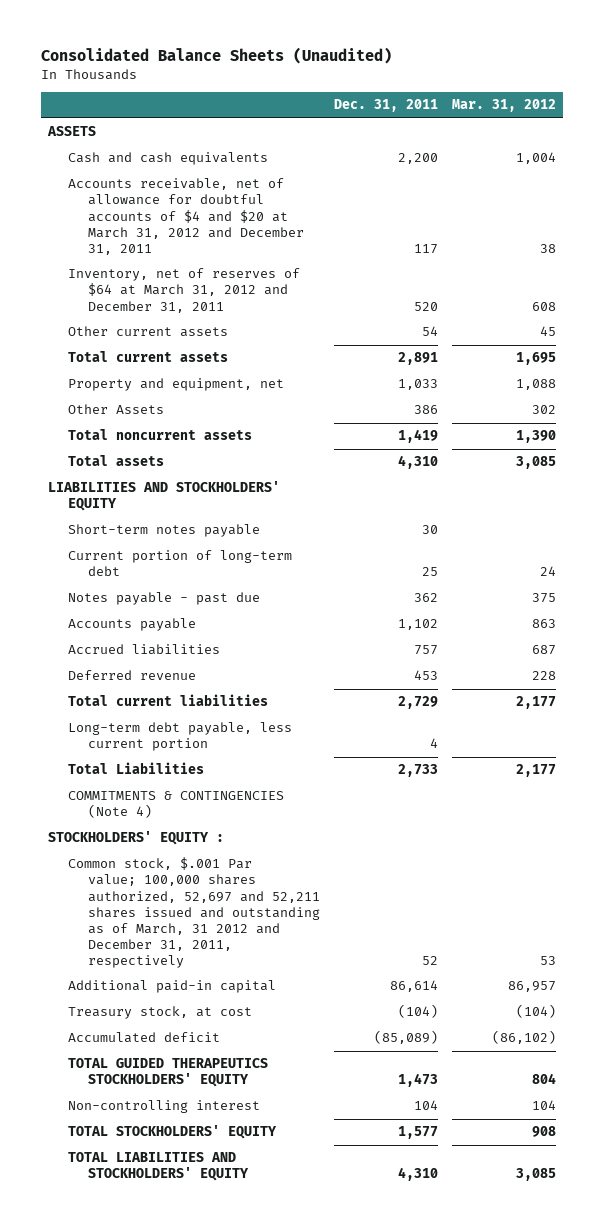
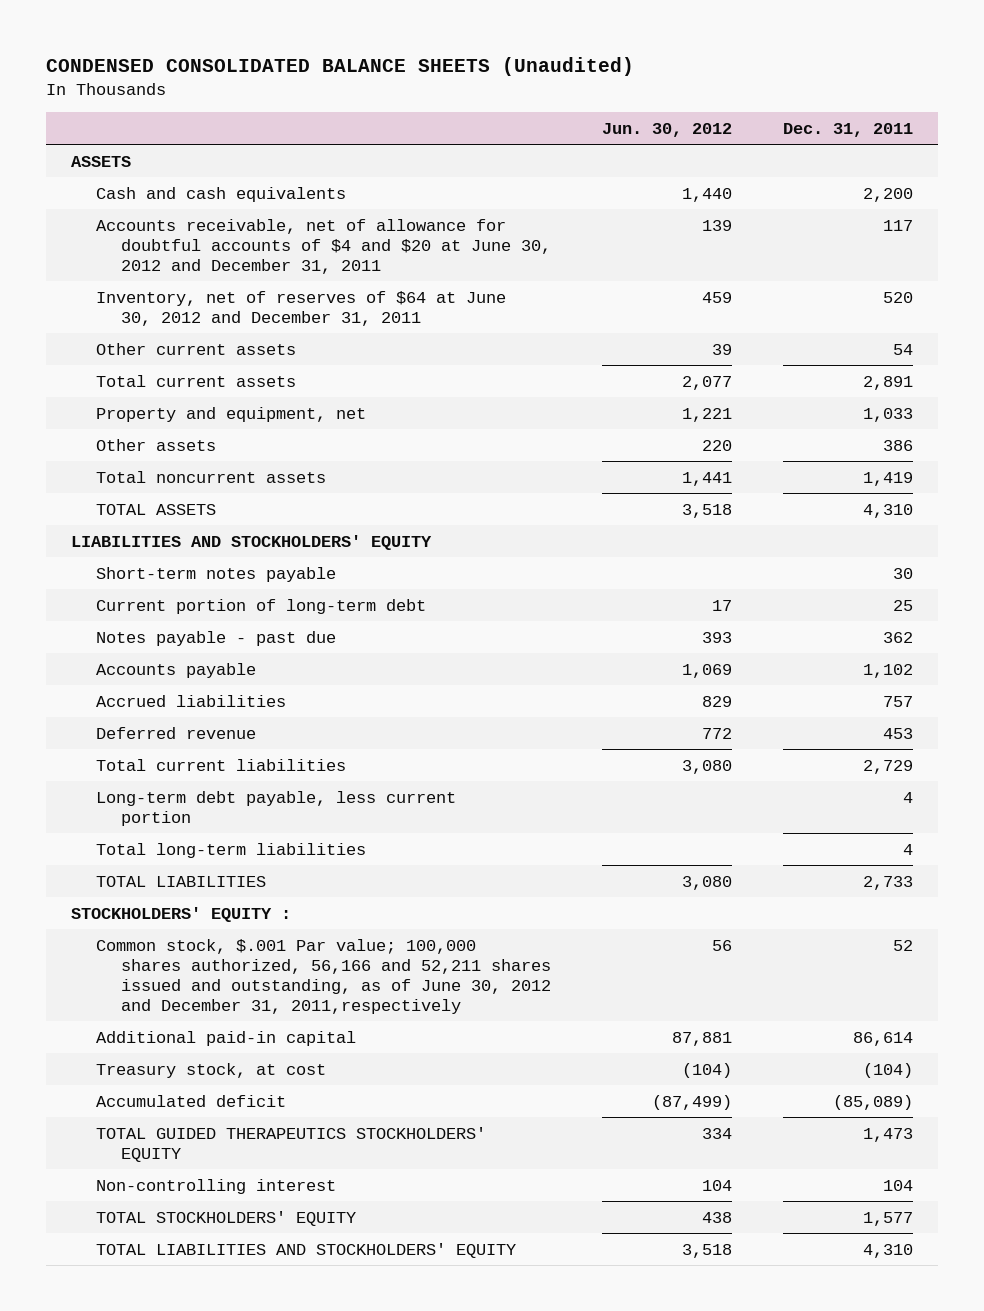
- Consolidated Balance Sheets (Unaudited)
+ CONDENSED CONSOLIDATED BALANCE SHEETS (Unaudited)
- | Dec. 31, 2011 | Mar. 31, 2012
+ | Jun. 30, 2012 | Dec. 31, 2011
- Accounts receivable, net of allowance for doubtful accounts of $4 and $20 at March 31, 2012 and December 31, 2011 | 117 | 38
- Inventory, net of reserves of $64 at March 31, 2012 and December 31, 2011 | 520 | 608
+ Accounts receivable, net of allowance for doubtful accounts of $4 and $20 at June 30, 2012 and December 31, 2011 | 139 | 117
+ Inventory, net of reserves of $64 at June 30, 2012 and December 31, 2011 | 459 | 520
- Other Assets | 386 | 302
+ Other assets | 220 | 386
- Total assets | 4,310 | 3,085
+ TOTAL ASSETS | 3,518 | 4,310
- Total Liabilities | 2,733 | 2,177
- COMMITMENTS & CONTINGENCIES (Note 4)
+ Total long-term liabilities | | 4
+ TOTAL LIABILITIES | 3,080 | 2,733
- Common stock, $.001 Par value; 100,000 shares authorized, 52,697 and 52,211 shares issued and outstanding as of March, 31 2012 and December 31, 2011, respectively | 52 | 53
+ Common stock, $.001 Par value; 100,000 shares authorized, 56,166 and 52,211 shares issued and outstanding, as of June 30, 2012 and December 31, 2011,respectively | 56 | 52

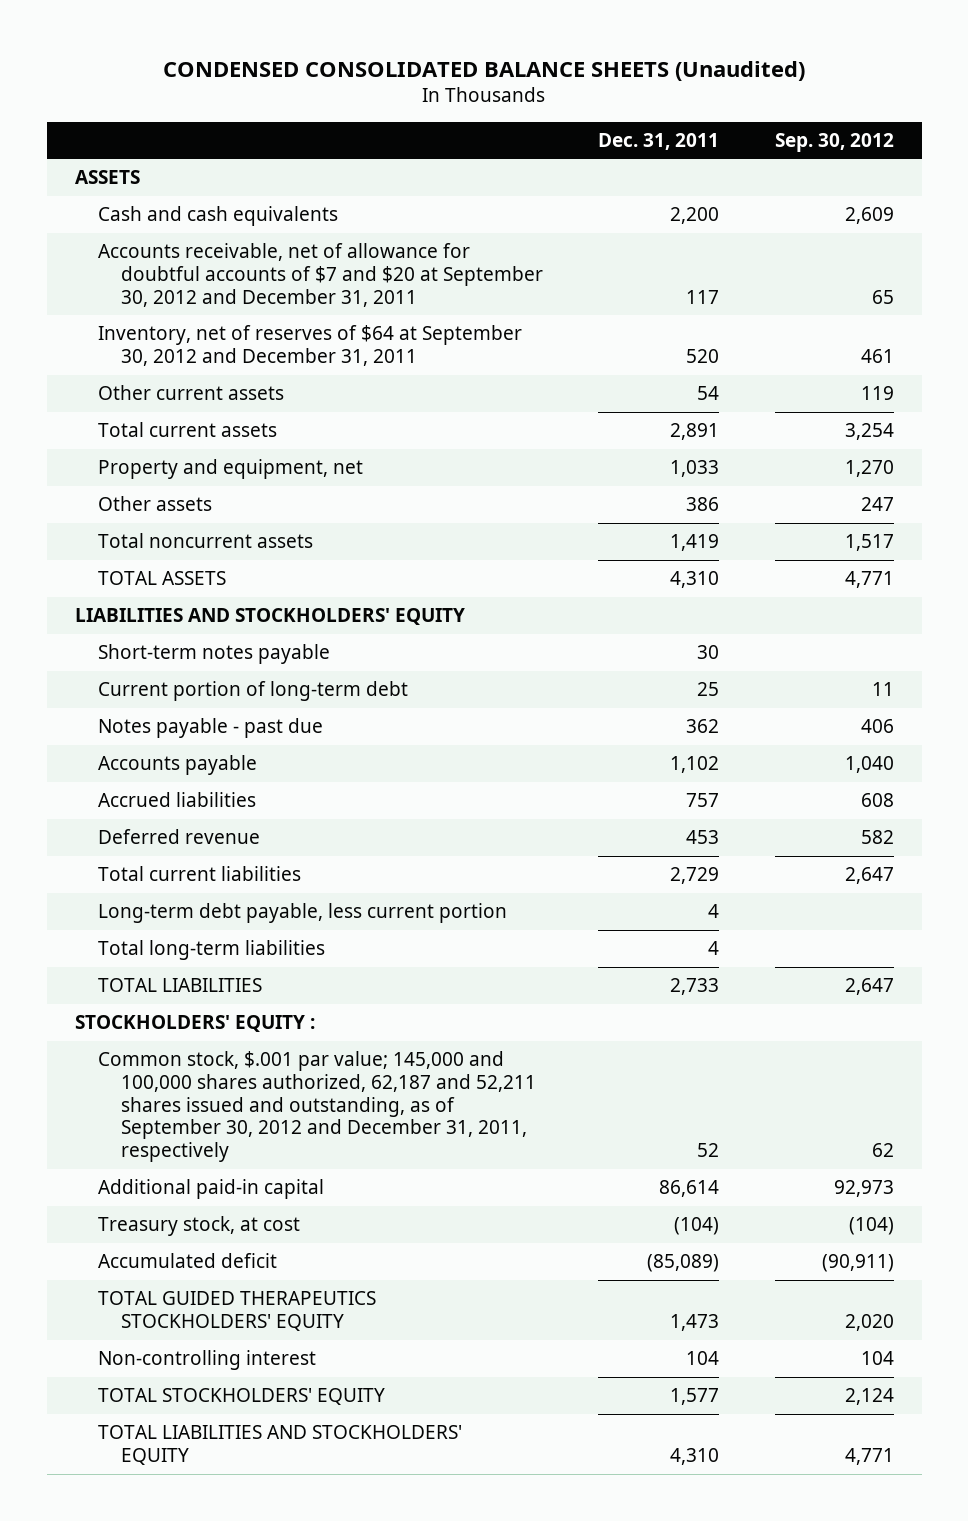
- | Jun. 30, 2012 | Dec. 31, 2011
+ | Dec. 31, 2011 | Sep. 30, 2012
- Accounts receivable, net of allowance for doubtful accounts of $4 and $20 at June 30, 2012 and December 31, 2011 | 139 | 117
- Inventory, net of reserves of $64 at June 30, 2012 and December 31, 2011 | 459 | 520
+ Accounts receivable, net of allowance for doubtful accounts of $7 and $20 at September 30, 2012 and December 31, 2011 | 117 | 65
+ Inventory, net of reserves of $64 at September 30, 2012 and December 31, 2011 | 520 | 461
- Common stock, $.001 Par value; 100,000 shares authorized, 56,166 and 52,211 shares issued and outstanding, as of June 30, 2012 and December 31, 2011,respectively | 56 | 52
+ Common stock, $.001 par value; 145,000 and 100,000 shares authorized, 62,187 and 52,211 shares issued and outstanding, as of September 30, 2012 and December 31, 2011, respectively | 52 | 62

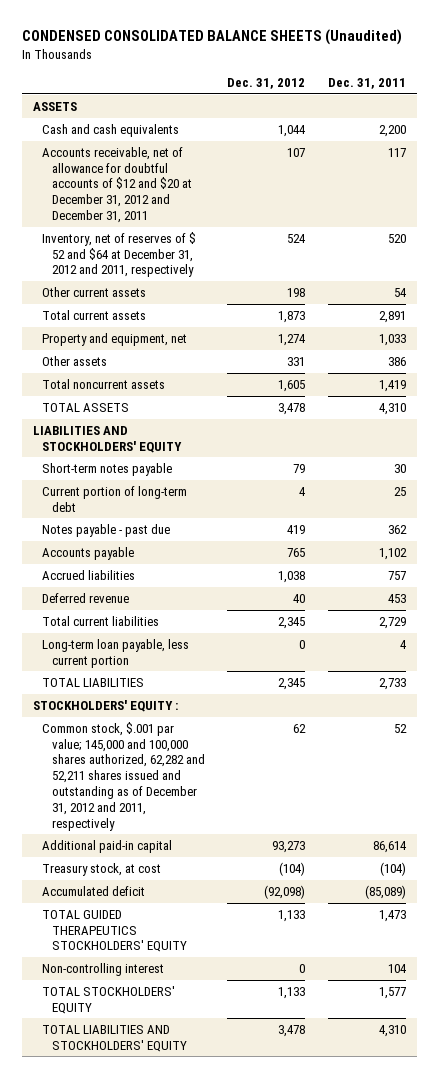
- | Dec. 31, 2011 | Sep. 30, 2012
+ | Dec. 31, 2012 | Dec. 31, 2011
- Accounts receivable, net of allowance for doubtful accounts of $7 and $20 at September 30, 2012 and December 31, 2011 | 117 | 65
- Inventory, net of reserves of $64 at September 30, 2012 and December 31, 2011 | 520 | 461
+ Accounts receivable, net of allowance for doubtful accounts of $12 and $20 at December 31, 2012 and December 31, 2011 | 107 | 117
+ Inventory, net of reserves of $ 52 and $64 at December 31, 2012 and 2011, respectively | 524 | 520
- Long-term debt payable, less current portion | 4 |
- Total long-term liabilities | 4 |
+ Long-term loan payable, less current portion | 0 | 4
- Common stock, $.001 par value; 145,000 and 100,000 shares authorized, 62,187 and 52,211 shares issued and outstanding, as of September 30, 2012 and December 31, 2011, respectively | 52 | 62
+ Common stock, $.001 par value; 145,000 and 100,000 shares authorized, 62,282 and 52,211 shares issued and outstanding as of December 31, 2012 and 2011, respectively | 62 | 52

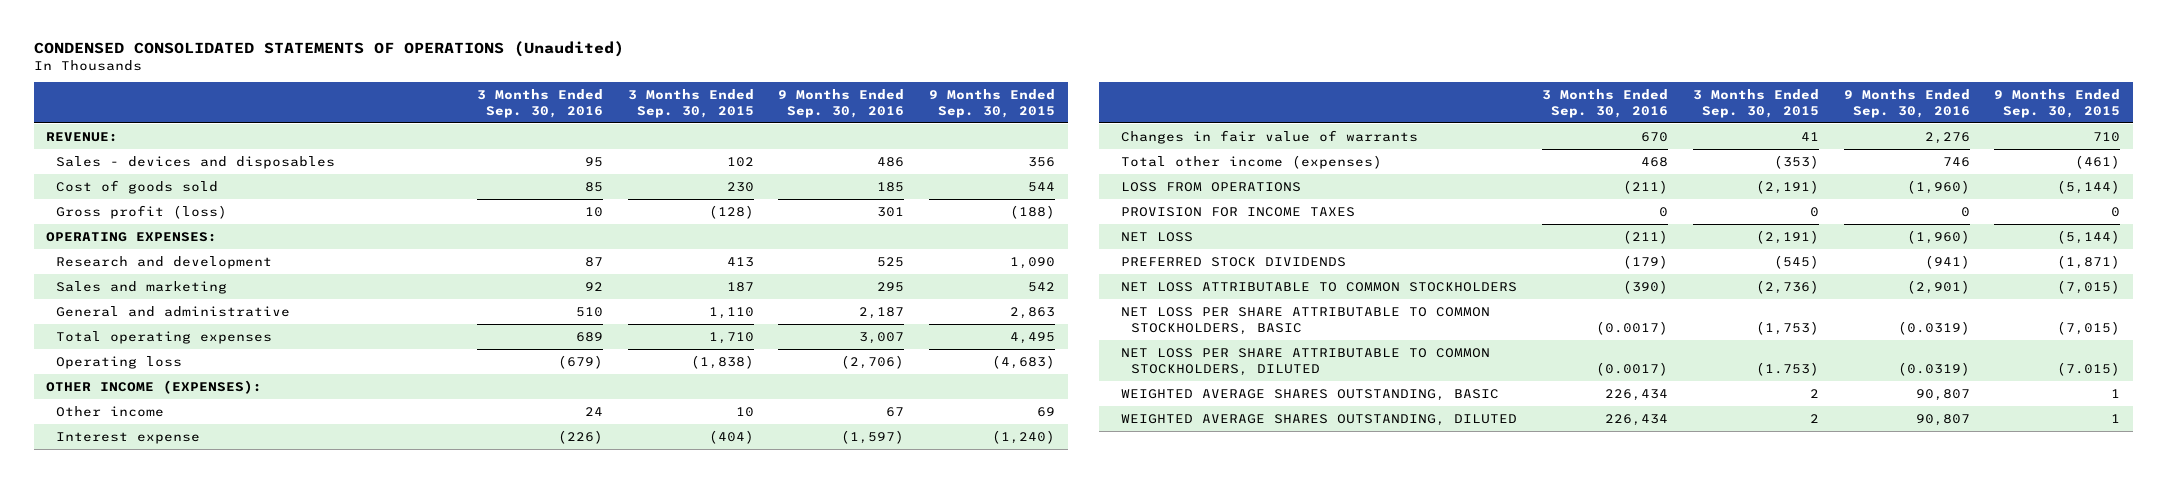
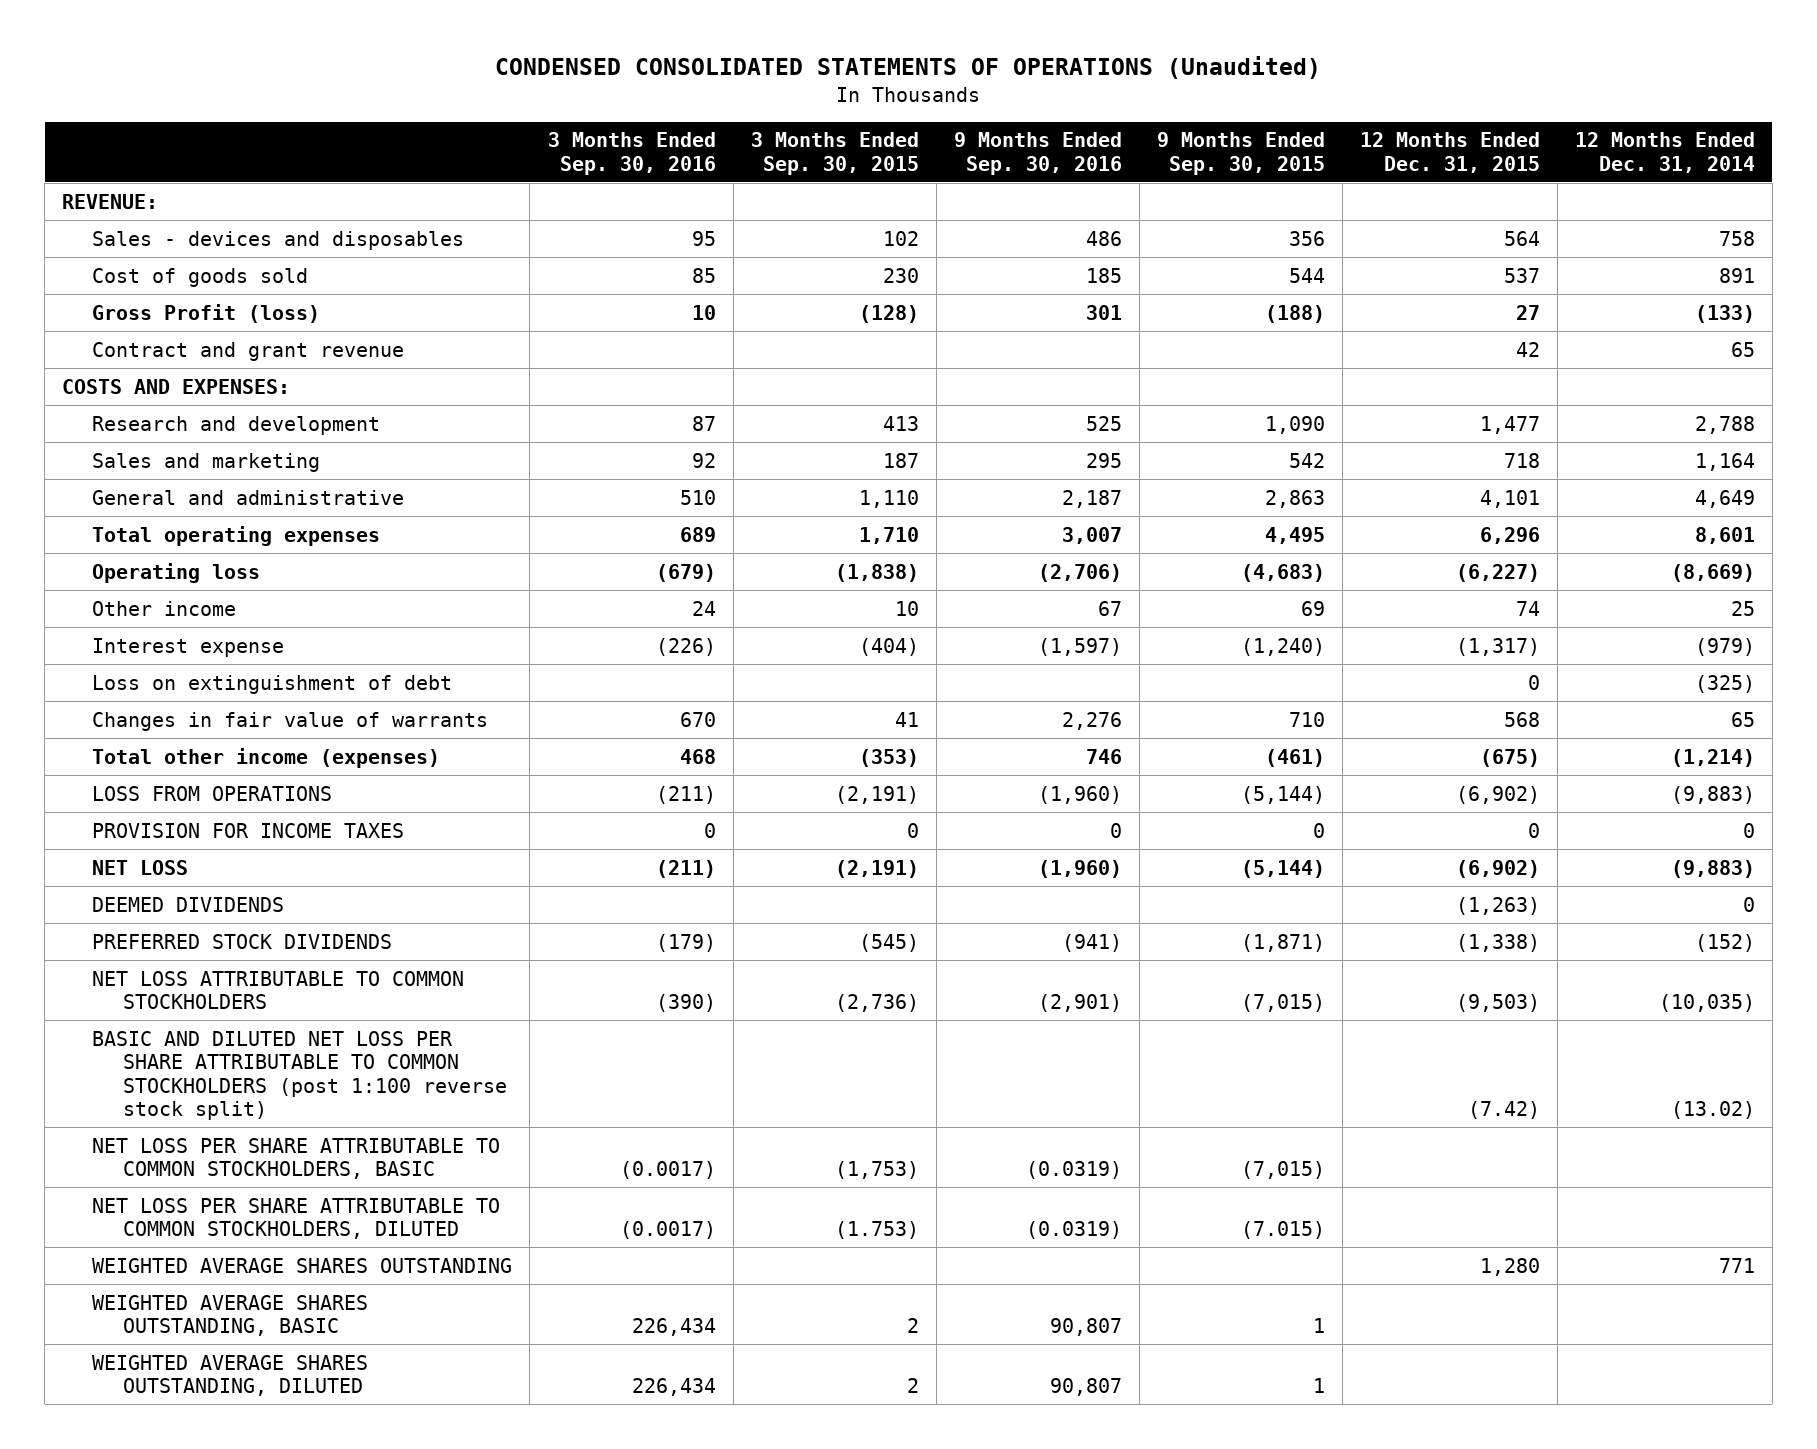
- | 3 Months Ended Sep. 30, 2016 | 3 Months Ended Sep. 30, 2015 | 9 Months Ended Sep. 30, 2016 | 9 Months Ended Sep. 30, 2015
+ | 3 Months Ended Sep. 30, 2016 | 3 Months Ended Sep. 30, 2015 | 9 Months Ended Sep. 30, 2016 | 9 Months Ended Sep. 30, 2015 | 12 Months Ended Dec. 31, 2015 | 12 Months Ended Dec. 31, 2014
- Gross profit (loss) | 10 | (128) | 301 | (188)
- OPERATING EXPENSES:
+ Gross Profit (loss) | 10 | (128) | 301 | (188) | 27 | (133)
+ Contract and grant revenue | | | | | 42 | 65
+ COSTS AND EXPENSES:
- OTHER INCOME (EXPENSES):
+ Loss on extinguishment of debt | | | | | 0 | (325)
+ DEEMED DIVIDENDS | | | | | (1,263) | 0
+ BASIC AND DILUTED NET LOSS PER SHARE ATTRIBUTABLE TO COMMON STOCKHOLDERS (post 1:100 reverse stock split) | | | | | (7.42) | (13.02)
+ WEIGHTED AVERAGE SHARES OUTSTANDING | | | | | 1,280 | 771

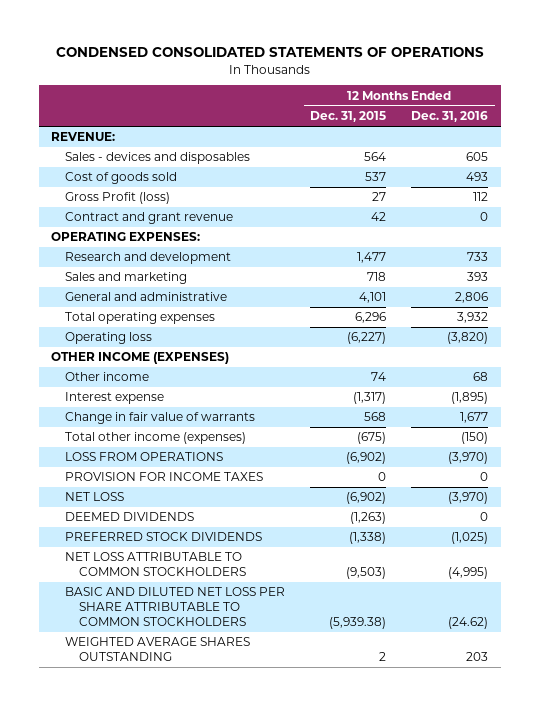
- CONDENSED CONSOLIDATED STATEMENTS OF OPERATIONS (Unaudited)
+ CONDENSED CONSOLIDATED STATEMENTS OF OPERATIONS
- | 3 Months Ended Sep. 30, 2016 | 3 Months Ended Sep. 30, 2015 | 9 Months Ended Sep. 30, 2016 | 9 Months Ended Sep. 30, 2015 | 12 Months Ended Dec. 31, 2015 | 12 Months Ended Dec. 31, 2014
+ | 12 Months Ended Dec. 31, 2015 | 12 Months Ended Dec. 31, 2016
- COSTS AND EXPENSES:
+ OPERATING EXPENSES:
+ OTHER INCOME (EXPENSES)
- Loss on extinguishment of debt | | | | | 0 | (325)
- Changes in fair value of warrants | 670 | 41 | 2,276 | 710 | 568 | 65
+ Change in fair value of warrants | 568 | 1,677
- BASIC AND DILUTED NET LOSS PER SHARE ATTRIBUTABLE TO COMMON STOCKHOLDERS (post 1:100 reverse stock split) | | | | | (7.42) | (13.02)
- NET LOSS PER SHARE ATTRIBUTABLE TO COMMON STOCKHOLDERS, BASIC | (0.0017) | (1,753) | (0.0319) | (7,015) | |
- NET LOSS PER SHARE ATTRIBUTABLE TO COMMON STOCKHOLDERS, DILUTED | (0.0017) | (1.753) | (0.0319) | (7.015) | |
- WEIGHTED AVERAGE SHARES OUTSTANDING | | | | | 1,280 | 771
- WEIGHTED AVERAGE SHARES OUTSTANDING, BASIC | 226,434 | 2 | 90,807 | 1 | |
- WEIGHTED AVERAGE SHARES OUTSTANDING, DILUTED | 226,434 | 2 | 90,807 | 1 | |
+ BASIC AND DILUTED NET LOSS PER SHARE ATTRIBUTABLE TO COMMON STOCKHOLDERS | (5,939.38) | (24.62)
+ WEIGHTED AVERAGE SHARES OUTSTANDING | 2 | 203

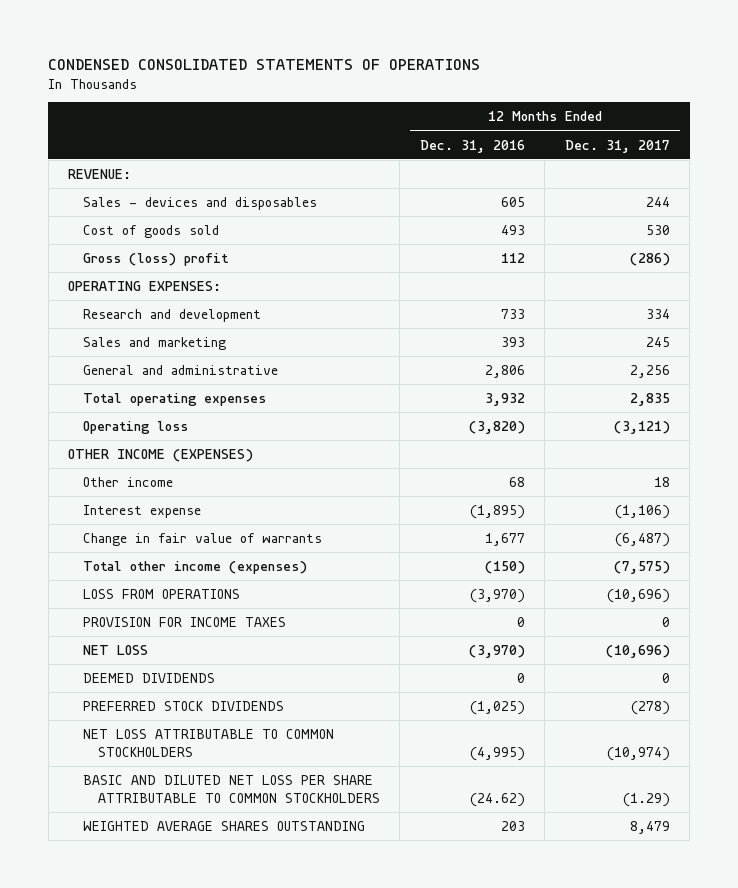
- | 12 Months Ended Dec. 31, 2015 | 12 Months Ended Dec. 31, 2016
+ | 12 Months Ended Dec. 31, 2016 | 12 Months Ended Dec. 31, 2017
- Gross Profit (loss) | 27 | 112
- Contract and grant revenue | 42 | 0
+ Gross (loss) profit | 112 | (286)

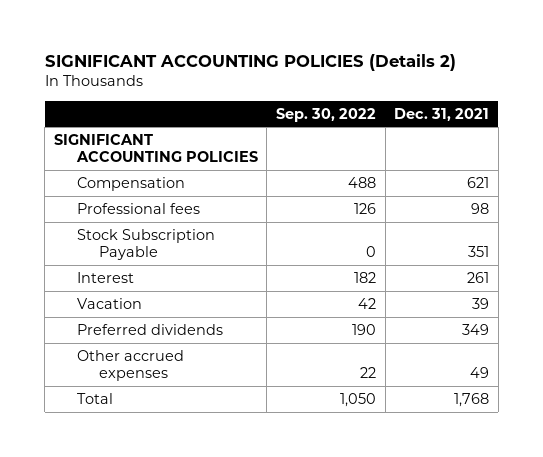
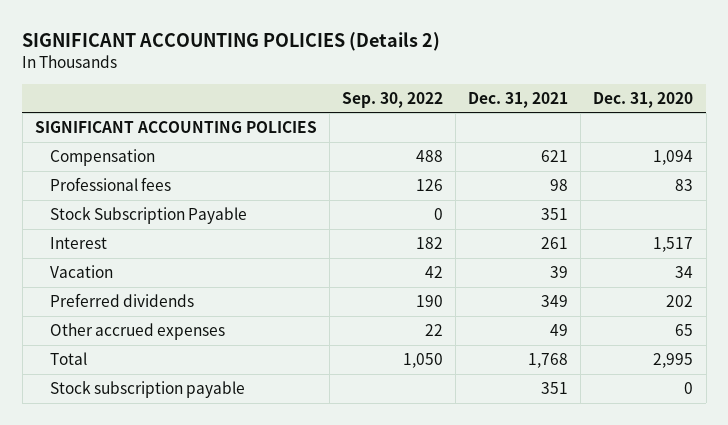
- | Sep. 30, 2022 | Dec. 31, 2021
+ | Sep. 30, 2022 | Dec. 31, 2021 | Dec. 31, 2020
+ Stock subscription payable | | 351 | 0

